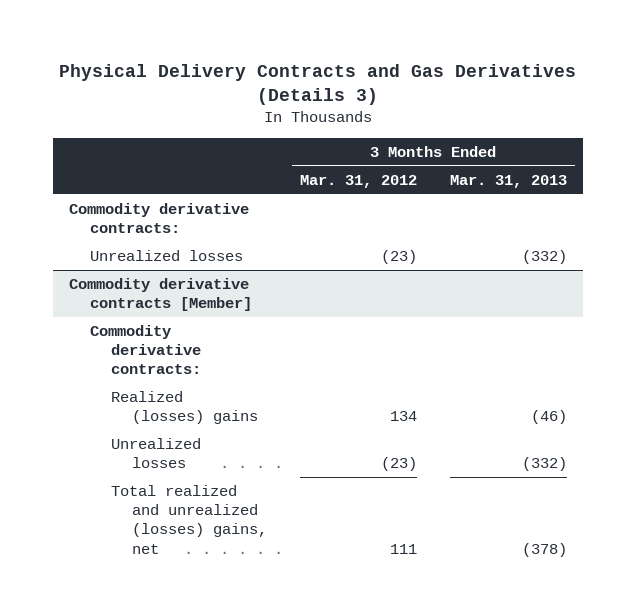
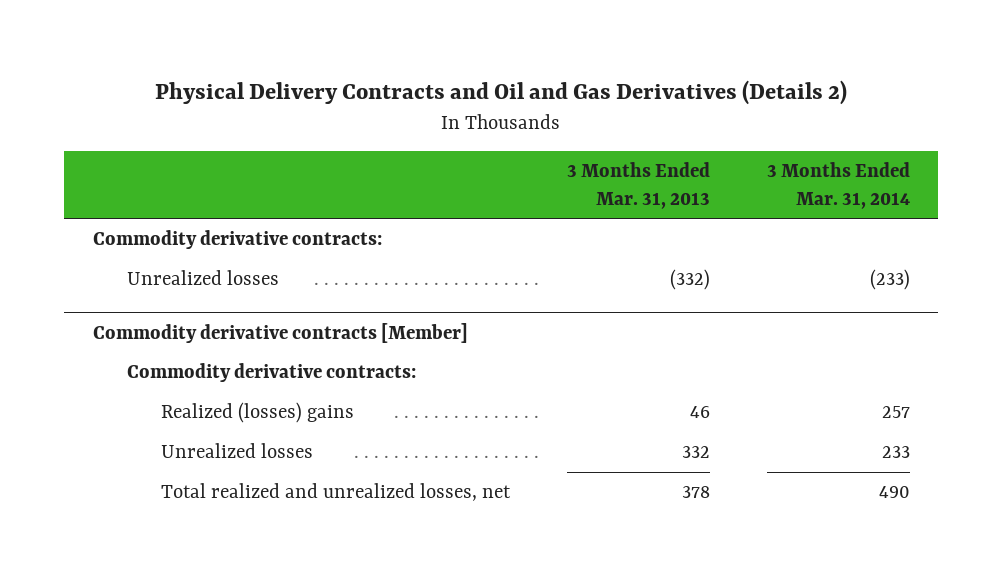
- Physical Delivery Contracts and Gas Derivatives (Details 3)
+ Physical Delivery Contracts and Oil and Gas Derivatives (Details 2)
- | 3 Months Ended Mar. 31, 2012 | 3 Months Ended Mar. 31, 2013
+ | 3 Months Ended Mar. 31, 2013 | 3 Months Ended Mar. 31, 2014
@ Commodity derivative contracts [Member]
- Realized (losses) gains | 134 | (46)
- Unrealized losses | (23) | (332)
- Total realized and unrealized (losses) gains, net | 111 | (378)
+ Realized (losses) gains | 46 | 257
+ Unrealized losses | 332 | 233
+ Total realized and unrealized losses, net | 378 | 490

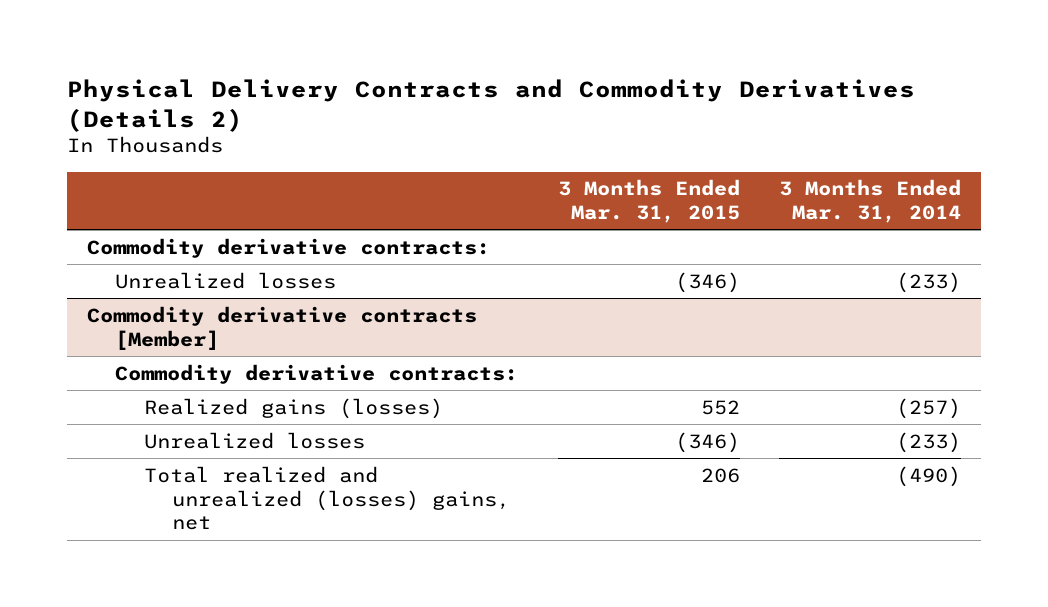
- Physical Delivery Contracts and Oil and Gas Derivatives (Details 2)
+ Physical Delivery Contracts and Commodity Derivatives (Details 2)
- | 3 Months Ended Mar. 31, 2013 | 3 Months Ended Mar. 31, 2014
+ | 3 Months Ended Mar. 31, 2015 | 3 Months Ended Mar. 31, 2014
@ Commodity derivative contracts [Member]
- Realized (losses) gains | 46 | 257
- Unrealized losses | 332 | 233
- Total realized and unrealized losses, net | 378 | 490
+ Realized gains (losses) | 552 | (257)
+ Unrealized losses | (346) | (233)
+ Total realized and unrealized (losses) gains, net | 206 | (490)

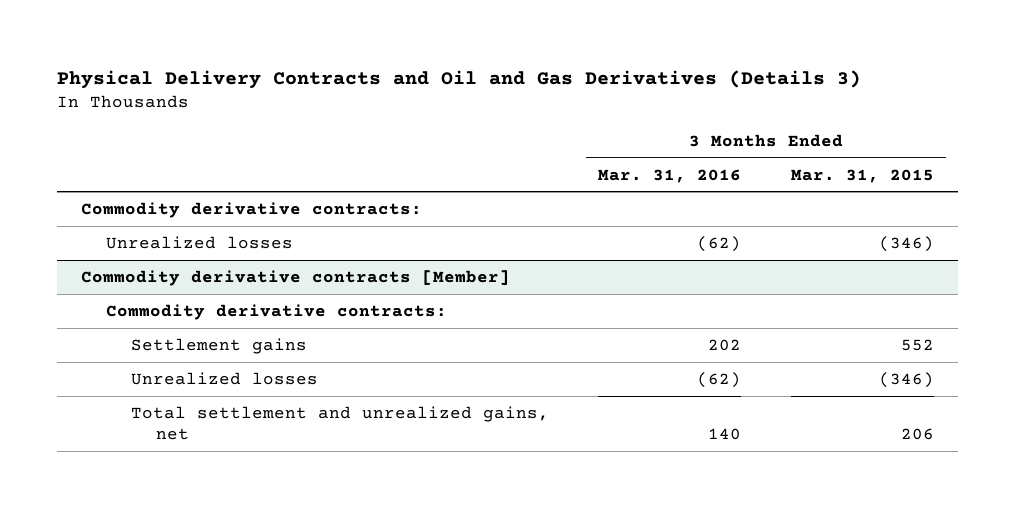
- Physical Delivery Contracts and Commodity Derivatives (Details 2)
+ Physical Delivery Contracts and Oil and Gas Derivatives (Details 3)
- | 3 Months Ended Mar. 31, 2015 | 3 Months Ended Mar. 31, 2014
+ | 3 Months Ended Mar. 31, 2016 | 3 Months Ended Mar. 31, 2015
@ Commodity derivative contracts [Member]
- Realized gains (losses) | 552 | (257)
+ Settlement gains | 202 | 552
- Total realized and unrealized (losses) gains, net | 206 | (490)
+ Total settlement and unrealized gains, net | 140 | 206

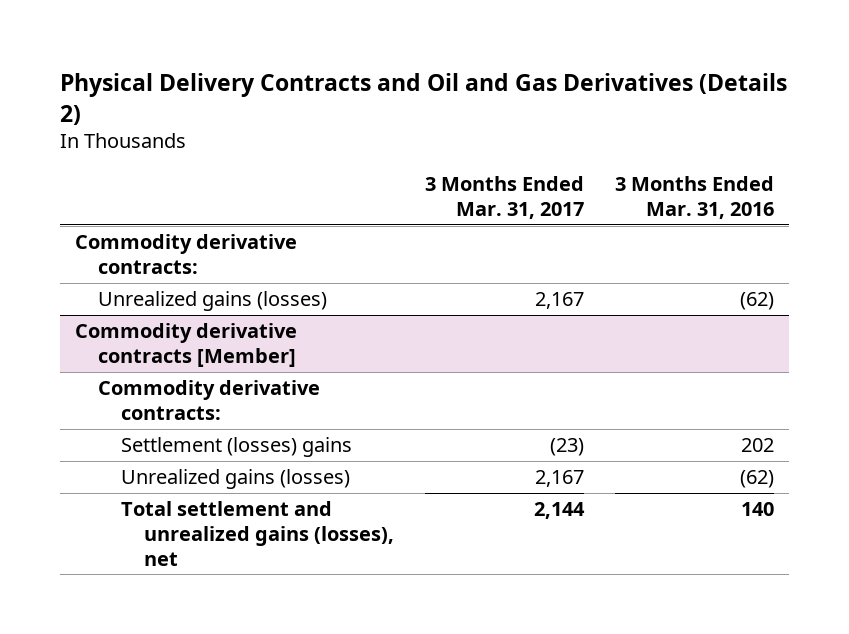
- Physical Delivery Contracts and Oil and Gas Derivatives (Details 3)
+ Physical Delivery Contracts and Oil and Gas Derivatives (Details 2)
- | 3 Months Ended Mar. 31, 2016 | 3 Months Ended Mar. 31, 2015
+ | 3 Months Ended Mar. 31, 2017 | 3 Months Ended Mar. 31, 2016
- Unrealized losses | (62) | (346)
+ Unrealized gains (losses) | 2,167 | (62)
@ Commodity derivative contracts [Member]
- Settlement gains | 202 | 552
- Unrealized losses | (62) | (346)
- Total settlement and unrealized gains, net | 140 | 206
+ Settlement (losses) gains | (23) | 202
+ Unrealized gains (losses) | 2,167 | (62)
+ Total settlement and unrealized gains (losses), net | 2,144 | 140

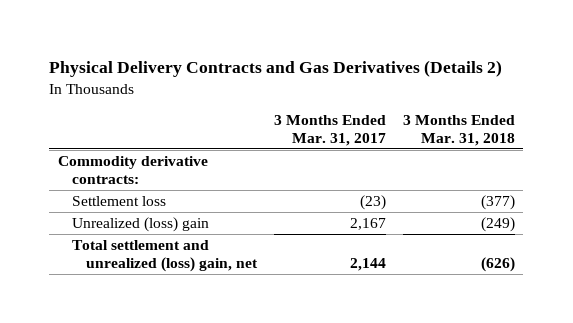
- Physical Delivery Contracts and Oil and Gas Derivatives (Details 2)
+ Physical Delivery Contracts and Gas Derivatives (Details 2)
- | 3 Months Ended Mar. 31, 2017 | 3 Months Ended Mar. 31, 2016
+ | 3 Months Ended Mar. 31, 2017 | 3 Months Ended Mar. 31, 2018
- Unrealized gains (losses) | 2,167 | (62)
- Commodity derivative contracts [Member]
- Commodity derivative contracts:
- Settlement (losses) gains | (23) | 202
- Unrealized gains (losses) | 2,167 | (62)
- Total settlement and unrealized gains (losses), net | 2,144 | 140
+ Settlement loss | (23) | (377)
+ Unrealized (loss) gain | 2,167 | (249)
+ Total settlement and unrealized (loss) gain, net | 2,144 | (626)

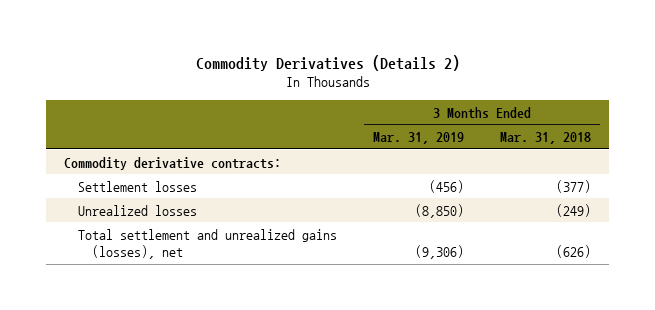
- Physical Delivery Contracts and Gas Derivatives (Details 2)
+ Commodity Derivatives (Details 2)
- | 3 Months Ended Mar. 31, 2017 | 3 Months Ended Mar. 31, 2018
+ | 3 Months Ended Mar. 31, 2019 | 3 Months Ended Mar. 31, 2018
- Settlement loss | (23) | (377)
- Unrealized (loss) gain | 2,167 | (249)
- Total settlement and unrealized (loss) gain, net | 2,144 | (626)
+ Settlement losses | (456) | (377)
+ Unrealized losses | (8,850) | (249)
+ Total settlement and unrealized gains (losses), net | (9,306) | (626)

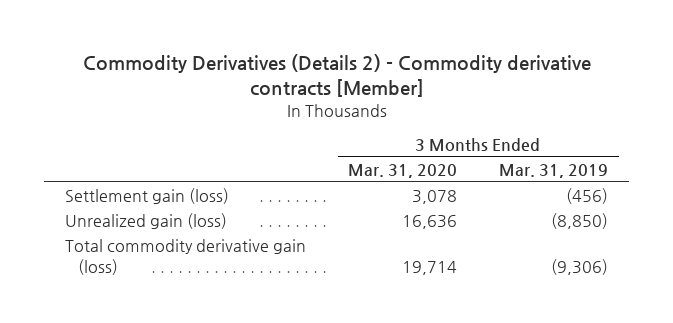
- Commodity Derivatives (Details 2)
+ Commodity Derivatives (Details 2) - Commodity derivative contracts [Member]
- | 3 Months Ended Mar. 31, 2019 | 3 Months Ended Mar. 31, 2018
+ | 3 Months Ended Mar. 31, 2020 | 3 Months Ended Mar. 31, 2019
- Commodity derivative contracts:
- Settlement losses | (456) | (377)
- Unrealized losses | (8,850) | (249)
- Total settlement and unrealized gains (losses), net | (9,306) | (626)
+ Settlement gain (loss) | 3,078 | (456)
+ Unrealized gain (loss) | 16,636 | (8,850)
+ Total commodity derivative gain (loss) | 19,714 | (9,306)

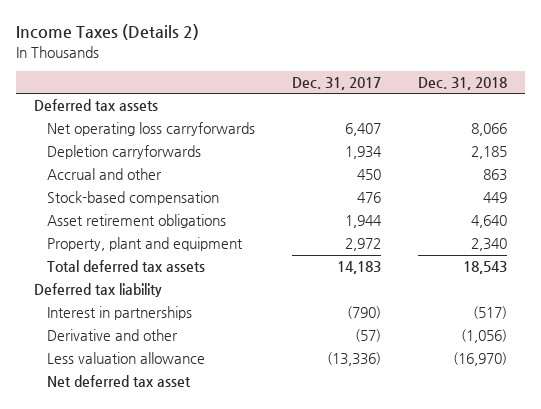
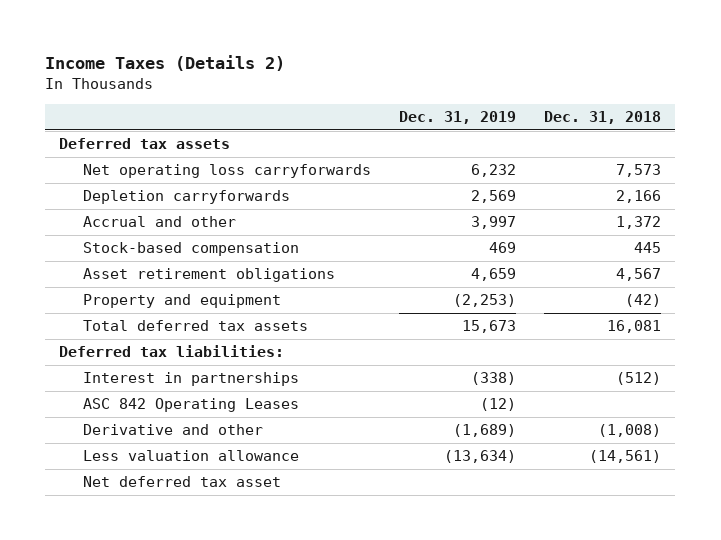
- | Dec. 31, 2017 | Dec. 31, 2018
+ | Dec. 31, 2019 | Dec. 31, 2018
- Net operating loss carryforwards | 6,407 | 8,066
- Depletion carryforwards | 1,934 | 2,185
- Accrual and other | 450 | 863
- Stock-based compensation | 476 | 449
- Asset retirement obligations | 1,944 | 4,640
- Property, plant and equipment | 2,972 | 2,340
- Total deferred tax assets | 14,183 | 18,543
- Deferred tax liability
- Interest in partnerships | (790) | (517)
- Derivative and other | (57) | (1,056)
- Less valuation allowance | (13,336) | (16,970)
+ Net operating loss carryforwards | 6,232 | 7,573
+ Depletion carryforwards | 2,569 | 2,166
+ Accrual and other | 3,997 | 1,372
+ Stock-based compensation | 469 | 445
+ Asset retirement obligations | 4,659 | 4,567
+ Property and equipment | (2,253) | (42)
+ Total deferred tax assets | 15,673 | 16,081
+ Deferred tax liabilities:
+ Interest in partnerships | (338) | (512)
+ ASC 842 Operating Leases | (12) |
+ Derivative and other | (1,689) | (1,008)
+ Less valuation allowance | (13,634) | (14,561)

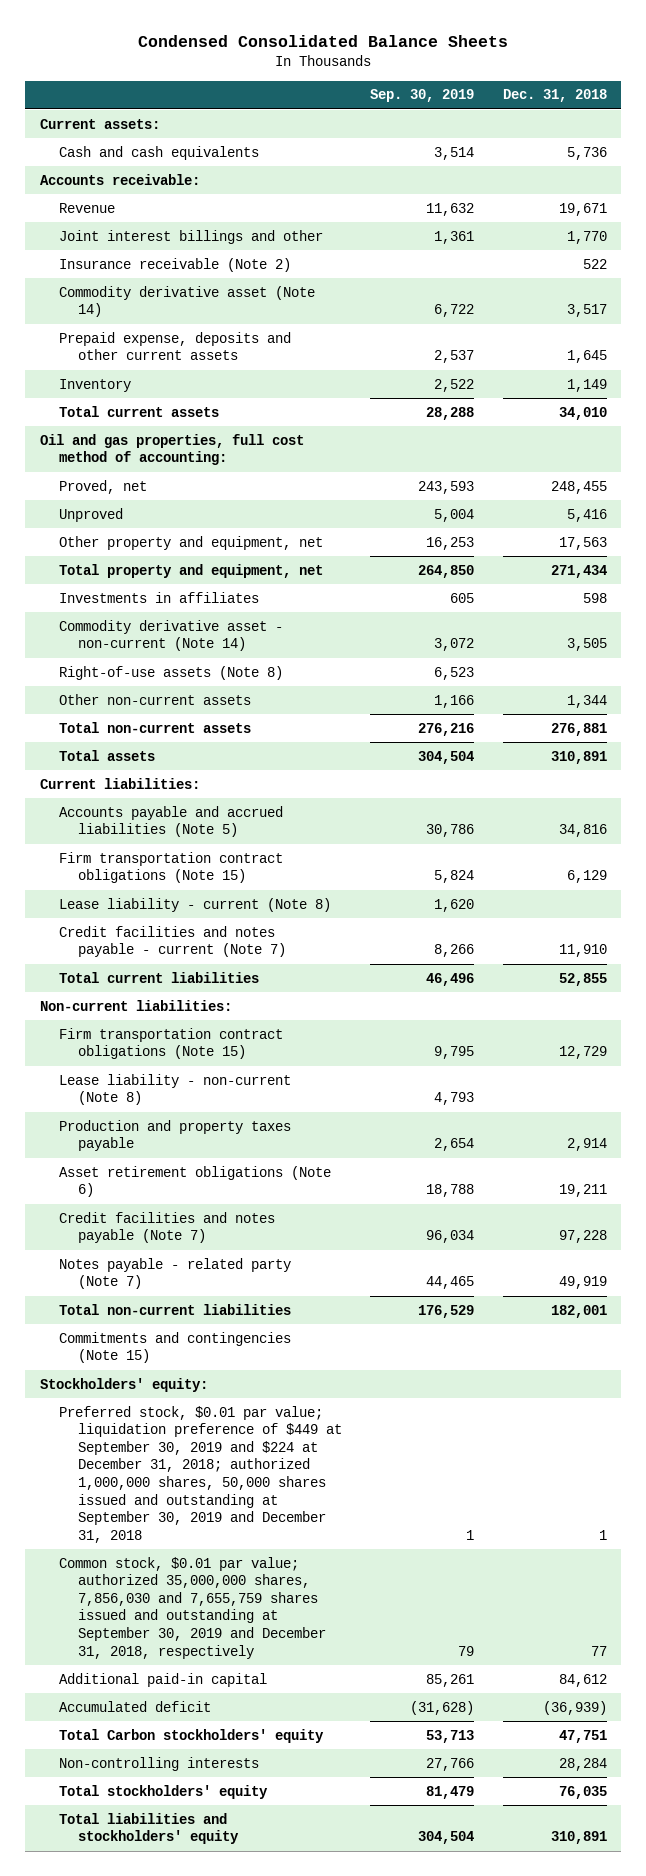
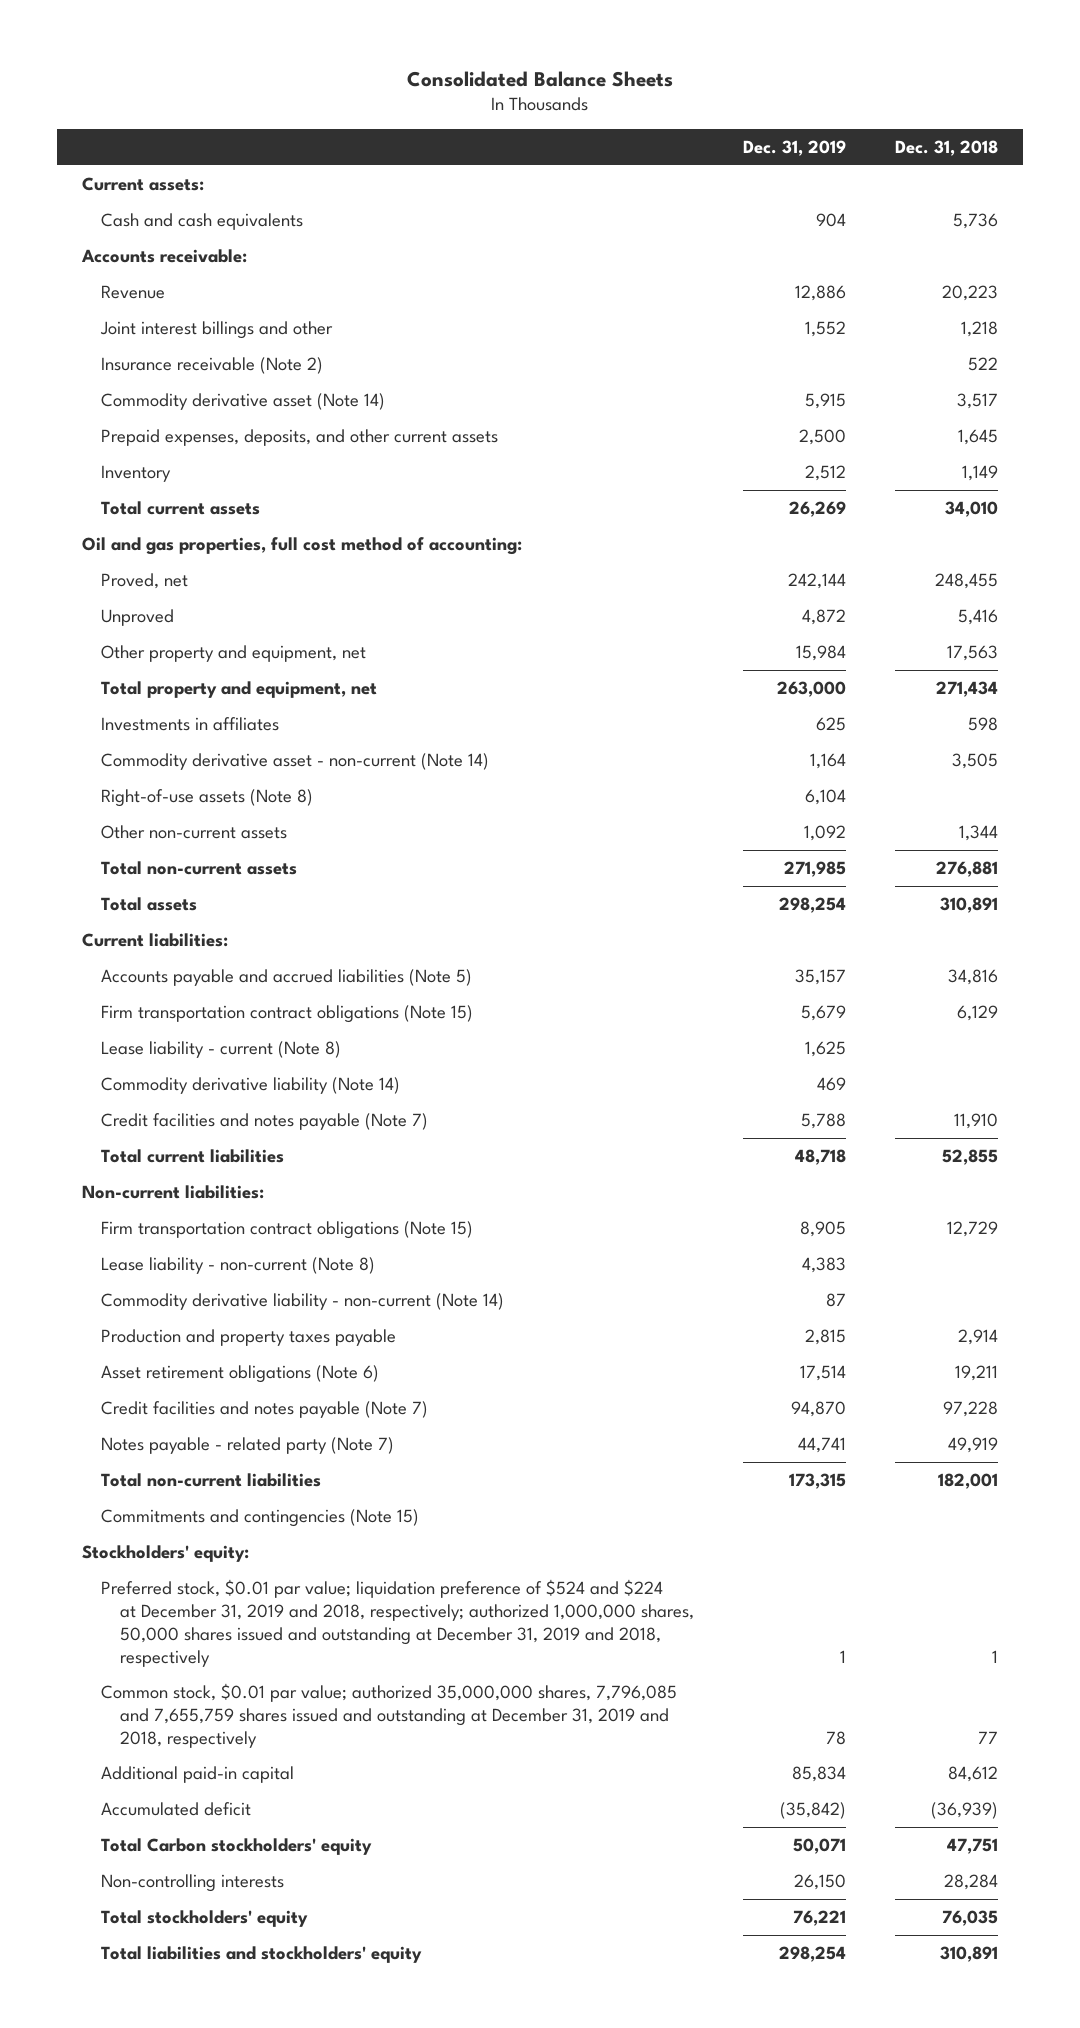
- Condensed Consolidated Balance Sheets
+ Consolidated Balance Sheets
- | Sep. 30, 2019 | Dec. 31, 2018
+ | Dec. 31, 2019 | Dec. 31, 2018
- Revenue | 11,632 | 19,671
- Joint interest billings and other | 1,361 | 1,770
+ Revenue | 12,886 | 20,223
+ Joint interest billings and other | 1,552 | 1,218
- Prepaid expense, deposits and other current assets | 2,537 | 1,645
+ Prepaid expenses, deposits, and other current assets | 2,500 | 1,645
- Credit facilities and notes payable - current (Note 7) | 8,266 | 11,910
+ Commodity derivative liability (Note 14) | 469 |
+ Credit facilities and notes payable (Note 7) | 5,788 | 11,910
+ Commodity derivative liability - non-current (Note 14) | 87 |
- Preferred stock, $0.01 par value; liquidation preference of $449 at September 30, 2019 and $224 at December 31, 2018; authorized 1,000,000 shares, 50,000 shares issued and outstanding at September 30, 2019 and December 31, 2018 | 1 | 1
- Common stock, $0.01 par value; authorized 35,000,000 shares, 7,856,030 and 7,655,759 shares issued and outstanding at September 30, 2019 and December 31, 2018, respectively | 79 | 77
+ Preferred stock, $0.01 par value; liquidation preference of $524 and $224 at December 31, 2019 and 2018, respectively; authorized 1,000,000 shares, 50,000 shares issued and outstanding at December 31, 2019 and 2018, respectively | 1 | 1
+ Common stock, $0.01 par value; authorized 35,000,000 shares, 7,796,085 and 7,655,759 shares issued and outstanding at December 31, 2019 and 2018, respectively | 78 | 77

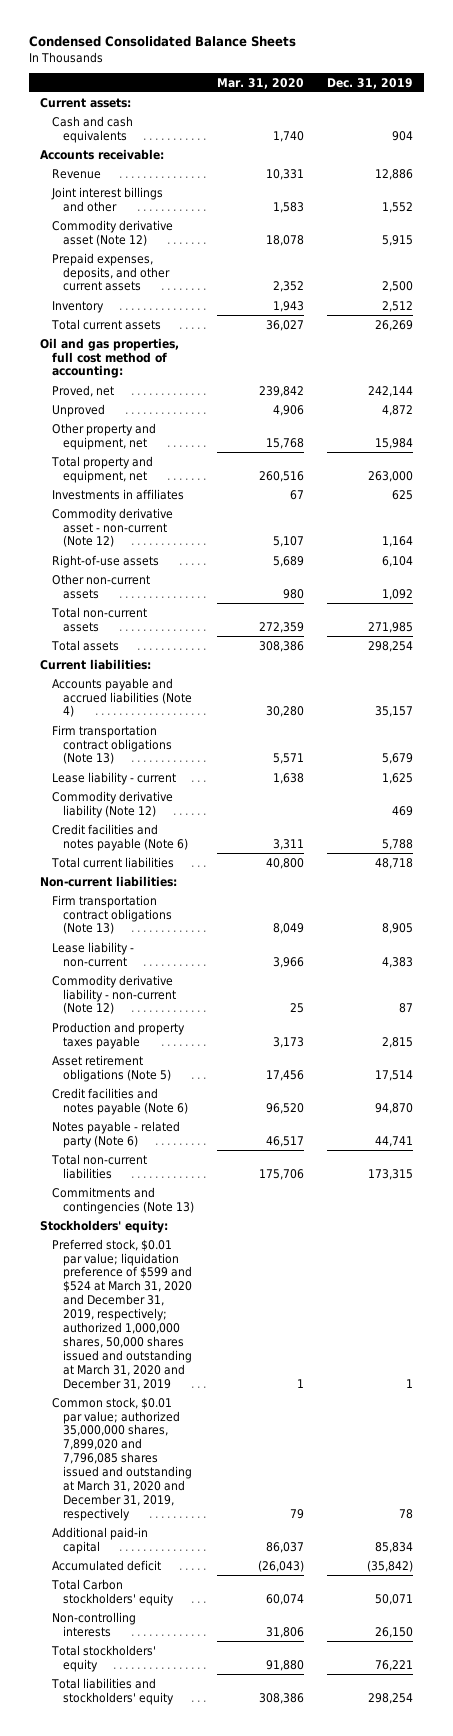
- Consolidated Balance Sheets
+ Condensed Consolidated Balance Sheets
- | Dec. 31, 2019 | Dec. 31, 2018
+ | Mar. 31, 2020 | Dec. 31, 2019
- Insurance receivable (Note 2) | | 522
- Commodity derivative asset (Note 14) | 5,915 | 3,517
+ Commodity derivative asset (Note 12) | 18,078 | 5,915
- Commodity derivative asset - non-current (Note 14) | 1,164 | 3,505
- Right-of-use assets (Note 8) | 6,104 |
+ Commodity derivative asset - non-current (Note 12) | 5,107 | 1,164
+ Right-of-use assets | 5,689 | 6,104
- Accounts payable and accrued liabilities (Note 5) | 35,157 | 34,816
- Firm transportation contract obligations (Note 15) | 5,679 | 6,129
- Lease liability - current (Note 8) | 1,625 |
- Commodity derivative liability (Note 14) | 469 |
- Credit facilities and notes payable (Note 7) | 5,788 | 11,910
+ Accounts payable and accrued liabilities (Note 4) | 30,280 | 35,157
+ Firm transportation contract obligations (Note 13) | 5,571 | 5,679
+ Lease liability - current | 1,638 | 1,625
+ Commodity derivative liability (Note 12) | | 469
+ Credit facilities and notes payable (Note 6) | 3,311 | 5,788
- Firm transportation contract obligations (Note 15) | 8,905 | 12,729
- Lease liability - non-current (Note 8) | 4,383 |
- Commodity derivative liability - non-current (Note 14) | 87 |
+ Firm transportation contract obligations (Note 13) | 8,049 | 8,905
+ Lease liability - non-current | 3,966 | 4,383
+ Commodity derivative liability - non-current (Note 12) | 25 | 87
- Asset retirement obligations (Note 6) | 17,514 | 19,211
- Credit facilities and notes payable (Note 7) | 94,870 | 97,228
- Notes payable - related party (Note 7) | 44,741 | 49,919
+ Asset retirement obligations (Note 5) | 17,456 | 17,514
+ Credit facilities and notes payable (Note 6) | 96,520 | 94,870
+ Notes payable - related party (Note 6) | 46,517 | 44,741
- Commitments and contingencies (Note 15)
+ Commitments and contingencies (Note 13)
- Preferred stock, $0.01 par value; liquidation preference of $524 and $224 at December 31, 2019 and 2018, respectively; authorized 1,000,000 shares, 50,000 shares issued and outstanding at December 31, 2019 and 2018, respectively | 1 | 1
- Common stock, $0.01 par value; authorized 35,000,000 shares, 7,796,085 and 7,655,759 shares issued and outstanding at December 31, 2019 and 2018, respectively | 78 | 77
+ Preferred stock, $0.01 par value; liquidation preference of $599 and $524 at March 31, 2020 and December 31, 2019, respectively; authorized 1,000,000 shares, 50,000 shares issued and outstanding at March 31, 2020 and December 31, 2019 | 1 | 1
+ Common stock, $0.01 par value; authorized 35,000,000 shares, 7,899,020 and 7,796,085 shares issued and outstanding at March 31, 2020 and December 31, 2019, respectively | 79 | 78

